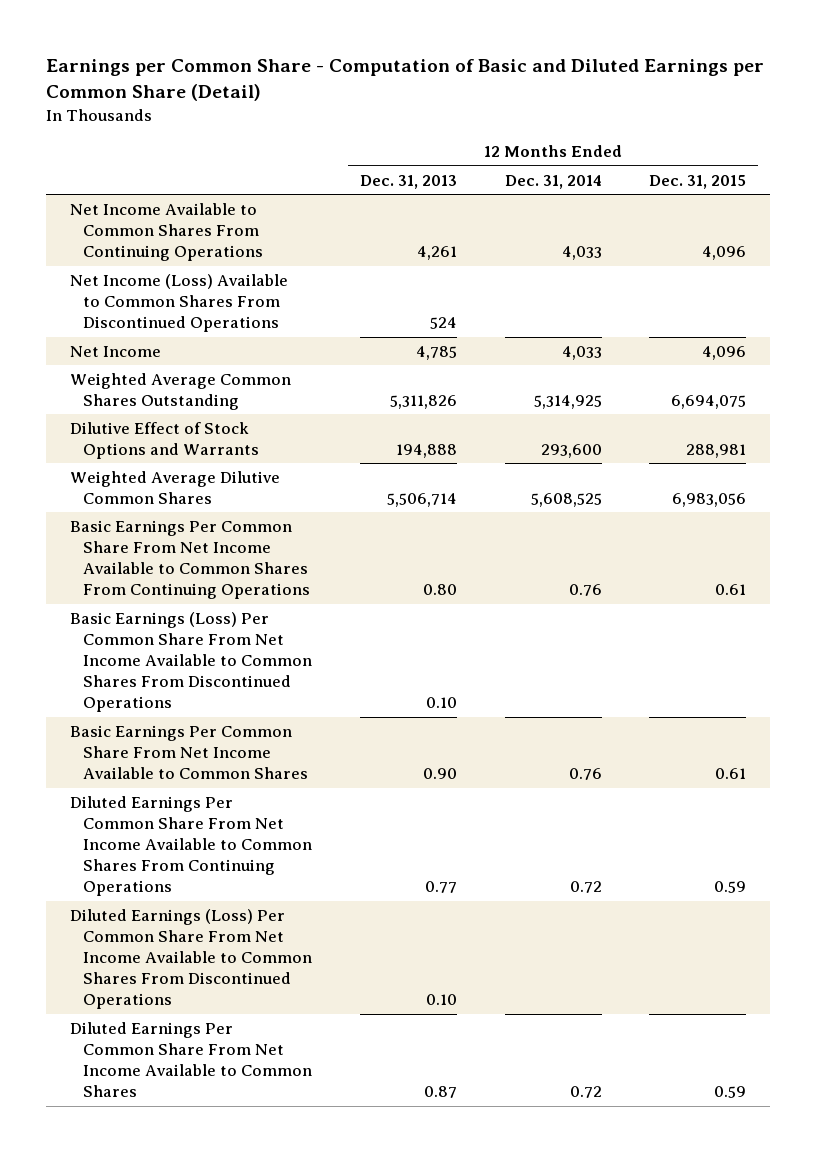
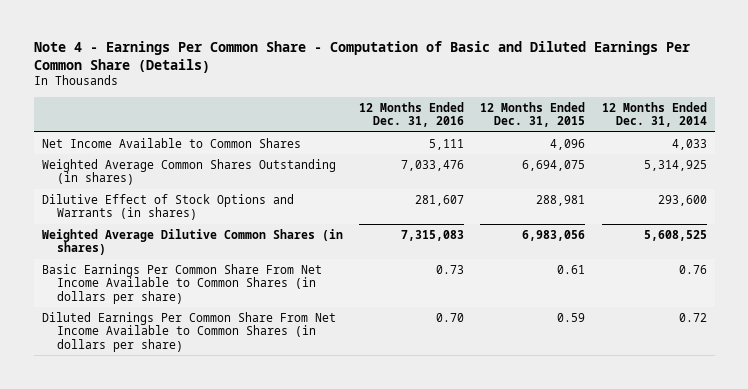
- Earnings per Common Share - Computation of Basic and Diluted Earnings per Common Share (Detail)
+ Note 4 - Earnings Per Common Share - Computation of Basic and Diluted Earnings Per Common Share (Details)
- | 12 Months Ended Dec. 31, 2013 | 12 Months Ended Dec. 31, 2014 | 12 Months Ended Dec. 31, 2015
+ | 12 Months Ended Dec. 31, 2016 | 12 Months Ended Dec. 31, 2015 | 12 Months Ended Dec. 31, 2014
- Net Income Available to Common Shares From Continuing Operations | 4,261 | 4,033 | 4,096
- Net Income (Loss) Available to Common Shares From Discontinued Operations | 524 | |
- Net Income | 4,785 | 4,033 | 4,096
- Weighted Average Common Shares Outstanding | 5,311,826 | 5,314,925 | 6,694,075
- Dilutive Effect of Stock Options and Warrants | 194,888 | 293,600 | 288,981
- Weighted Average Dilutive Common Shares | 5,506,714 | 5,608,525 | 6,983,056
- Basic Earnings Per Common Share From Net Income Available to Common Shares From Continuing Operations | 0.80 | 0.76 | 0.61
- Basic Earnings (Loss) Per Common Share From Net Income Available to Common Shares From Discontinued Operations | 0.10 | |
- Basic Earnings Per Common Share From Net Income Available to Common Shares | 0.90 | 0.76 | 0.61
- Diluted Earnings Per Common Share From Net Income Available to Common Shares From Continuing Operations | 0.77 | 0.72 | 0.59
- Diluted Earnings (Loss) Per Common Share From Net Income Available to Common Shares From Discontinued Operations | 0.10 | |
- Diluted Earnings Per Common Share From Net Income Available to Common Shares | 0.87 | 0.72 | 0.59
+ Net Income Available to Common Shares | 5,111 | 4,096 | 4,033
+ Weighted Average Common Shares Outstanding (in shares) | 7,033,476 | 6,694,075 | 5,314,925
+ Dilutive Effect of Stock Options and Warrants (in shares) | 281,607 | 288,981 | 293,600
+ Weighted Average Dilutive Common Shares (in shares) | 7,315,083 | 6,983,056 | 5,608,525
+ Basic Earnings Per Common Share From Net Income Available to Common Shares (in dollars per share) | 0.73 | 0.61 | 0.76
+ Diluted Earnings Per Common Share From Net Income Available to Common Shares (in dollars per share) | 0.70 | 0.59 | 0.72

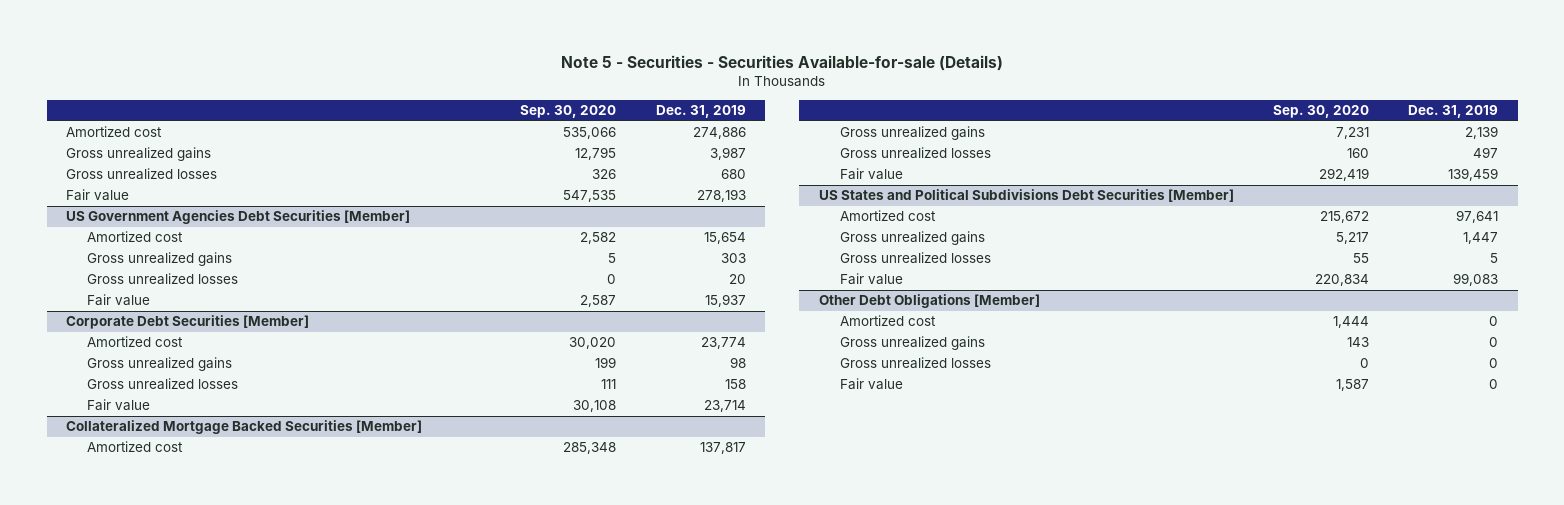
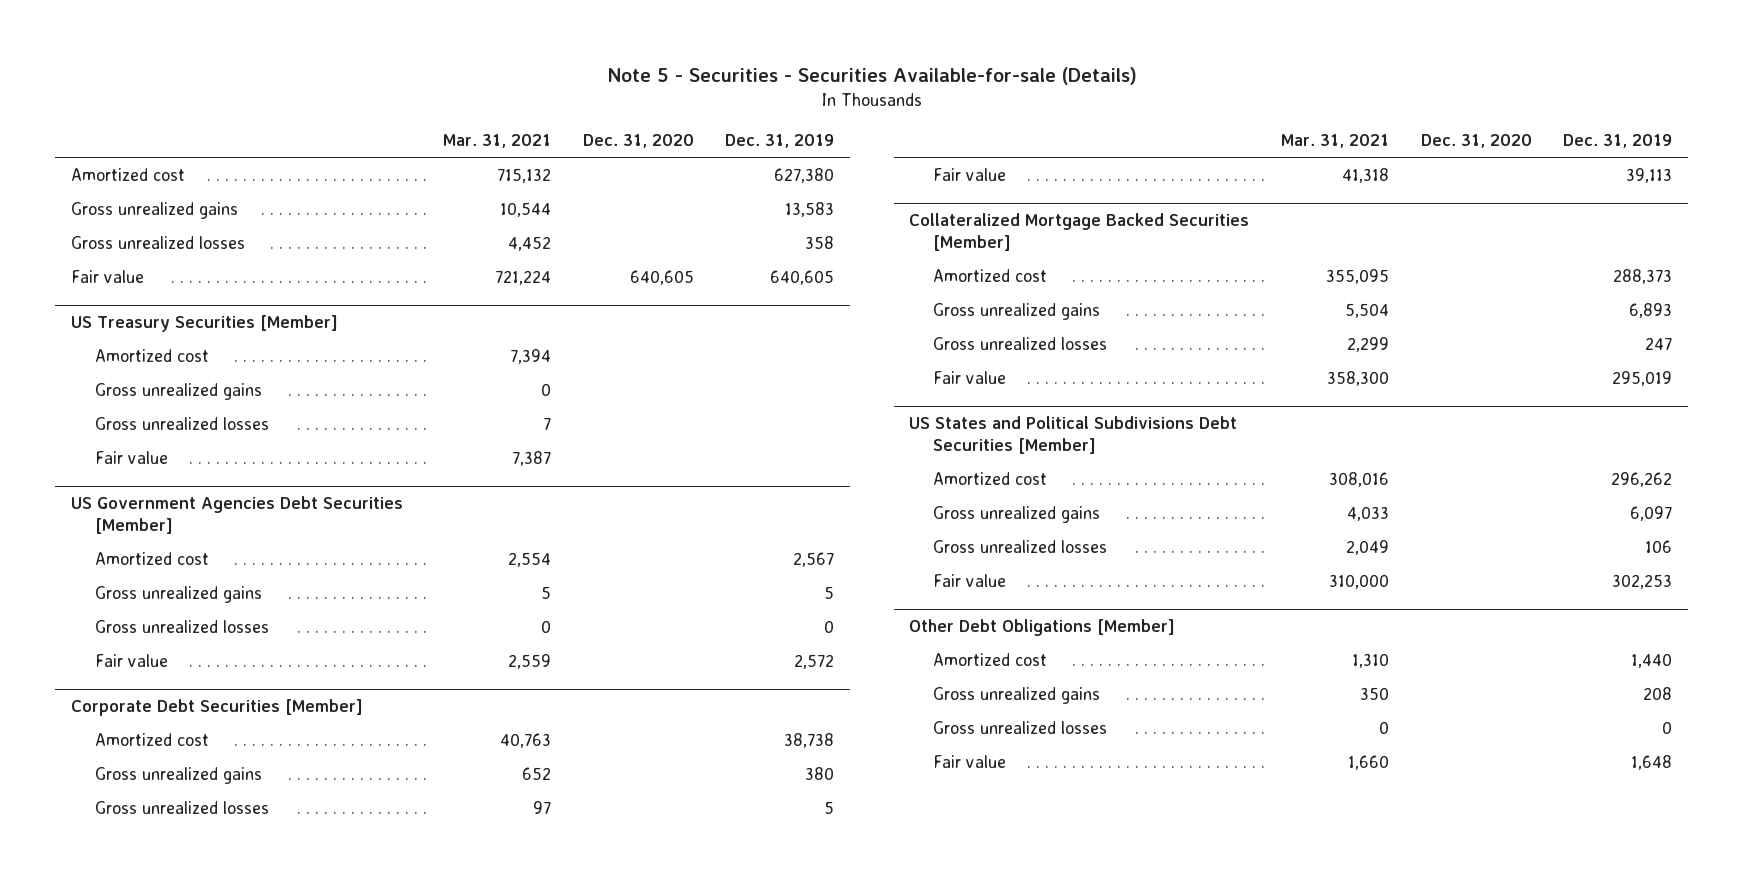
- | Sep. 30, 2020 | Dec. 31, 2019
+ | Mar. 31, 2021 | Dec. 31, 2020 | Dec. 31, 2019
- Amortized cost | 535,066 | 274,886
- Gross unrealized gains | 12,795 | 3,987
- Gross unrealized losses | 326 | 680
- Fair value | 547,535 | 278,193
+ Amortized cost | 715,132 | | 627,380
+ Gross unrealized gains | 10,544 | | 13,583
+ Gross unrealized losses | 4,452 | | 358
+ Fair value | 721,224 | 640,605 | 640,605
+ US Treasury Securities [Member]
+ Amortized cost | 7,394 | |
+ Gross unrealized gains | 0 | |
+ Gross unrealized losses | 7 | |
+ Fair value | 7,387 | |
@ US Government Agencies Debt Securities [Member]
- Amortized cost | 2,582 | 15,654
- Gross unrealized gains | 5 | 303
- Gross unrealized losses | 0 | 20
- Fair value | 2,587 | 15,937
+ Amortized cost | 2,554 | | 2,567
+ Gross unrealized gains | 5 | | 5
+ Gross unrealized losses | 0 | | 0
+ Fair value | 2,559 | | 2,572
@ Corporate Debt Securities [Member]
- Amortized cost | 30,020 | 23,774
- Gross unrealized gains | 199 | 98
- Gross unrealized losses | 111 | 158
- Fair value | 30,108 | 23,714
+ Amortized cost | 40,763 | | 38,738
+ Gross unrealized gains | 652 | | 380
+ Gross unrealized losses | 97 | | 5
+ Fair value | 41,318 | | 39,113
@ Collateralized Mortgage Backed Securities [Member]
- Amortized cost | 285,348 | 137,817
- Gross unrealized gains | 7,231 | 2,139
- Gross unrealized losses | 160 | 497
- Fair value | 292,419 | 139,459
+ Amortized cost | 355,095 | | 288,373
+ Gross unrealized gains | 5,504 | | 6,893
+ Gross unrealized losses | 2,299 | | 247
+ Fair value | 358,300 | | 295,019
@ US States and Political Subdivisions Debt Securities [Member]
- Amortized cost | 215,672 | 97,641
- Gross unrealized gains | 5,217 | 1,447
- Gross unrealized losses | 55 | 5
- Fair value | 220,834 | 99,083
+ Amortized cost | 308,016 | | 296,262
+ Gross unrealized gains | 4,033 | | 6,097
+ Gross unrealized losses | 2,049 | | 106
+ Fair value | 310,000 | | 302,253
@ Other Debt Obligations [Member]
- Amortized cost | 1,444 | 0
- Gross unrealized gains | 143 | 0
+ Amortized cost | 1,310 | | 1,440
+ Gross unrealized gains | 350 | | 208
- Fair value | 1,587 | 0
+ Fair value | 1,660 | | 1,648

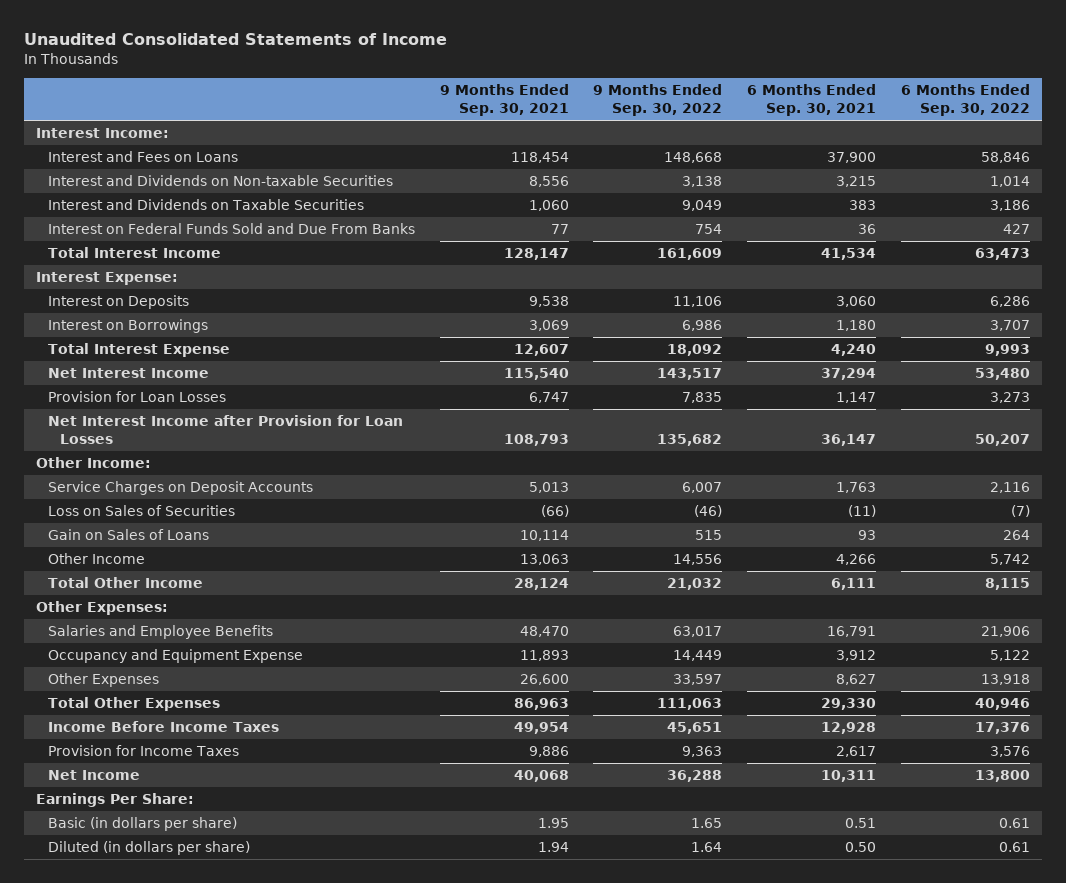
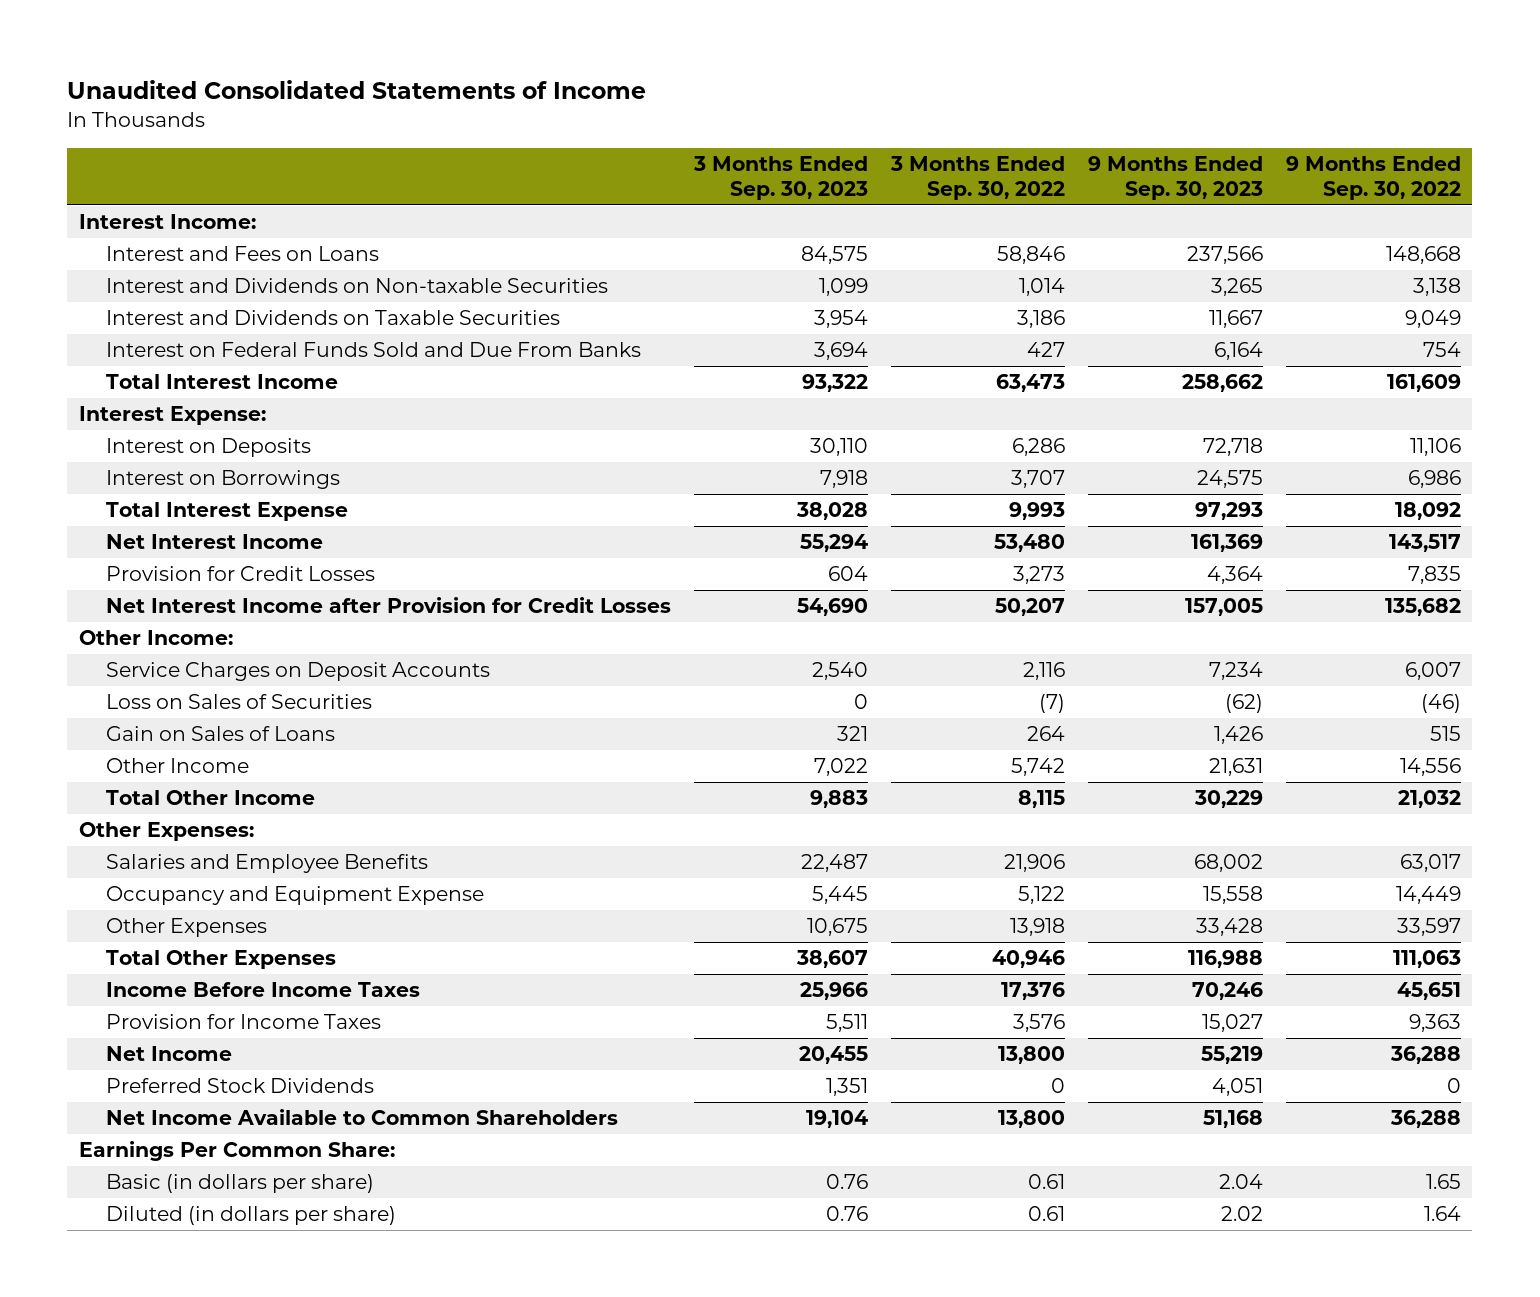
- | 9 Months Ended Sep. 30, 2021 | 9 Months Ended Sep. 30, 2022 | 6 Months Ended Sep. 30, 2021 | 6 Months Ended Sep. 30, 2022
+ | 3 Months Ended Sep. 30, 2023 | 3 Months Ended Sep. 30, 2022 | 9 Months Ended Sep. 30, 2023 | 9 Months Ended Sep. 30, 2022
- Provision for Loan Losses | 6,747 | 7,835 | 1,147 | 3,273
- Net Interest Income after Provision for Loan Losses | 108,793 | 135,682 | 36,147 | 50,207
+ Provision for Credit Losses | 604 | 3,273 | 4,364 | 7,835
+ Net Interest Income after Provision for Credit Losses | 54,690 | 50,207 | 157,005 | 135,682
- Earnings Per Share:
+ Preferred Stock Dividends | 1,351 | 0 | 4,051 | 0
+ Net Income Available to Common Shareholders | 19,104 | 13,800 | 51,168 | 36,288
+ Earnings Per Common Share:

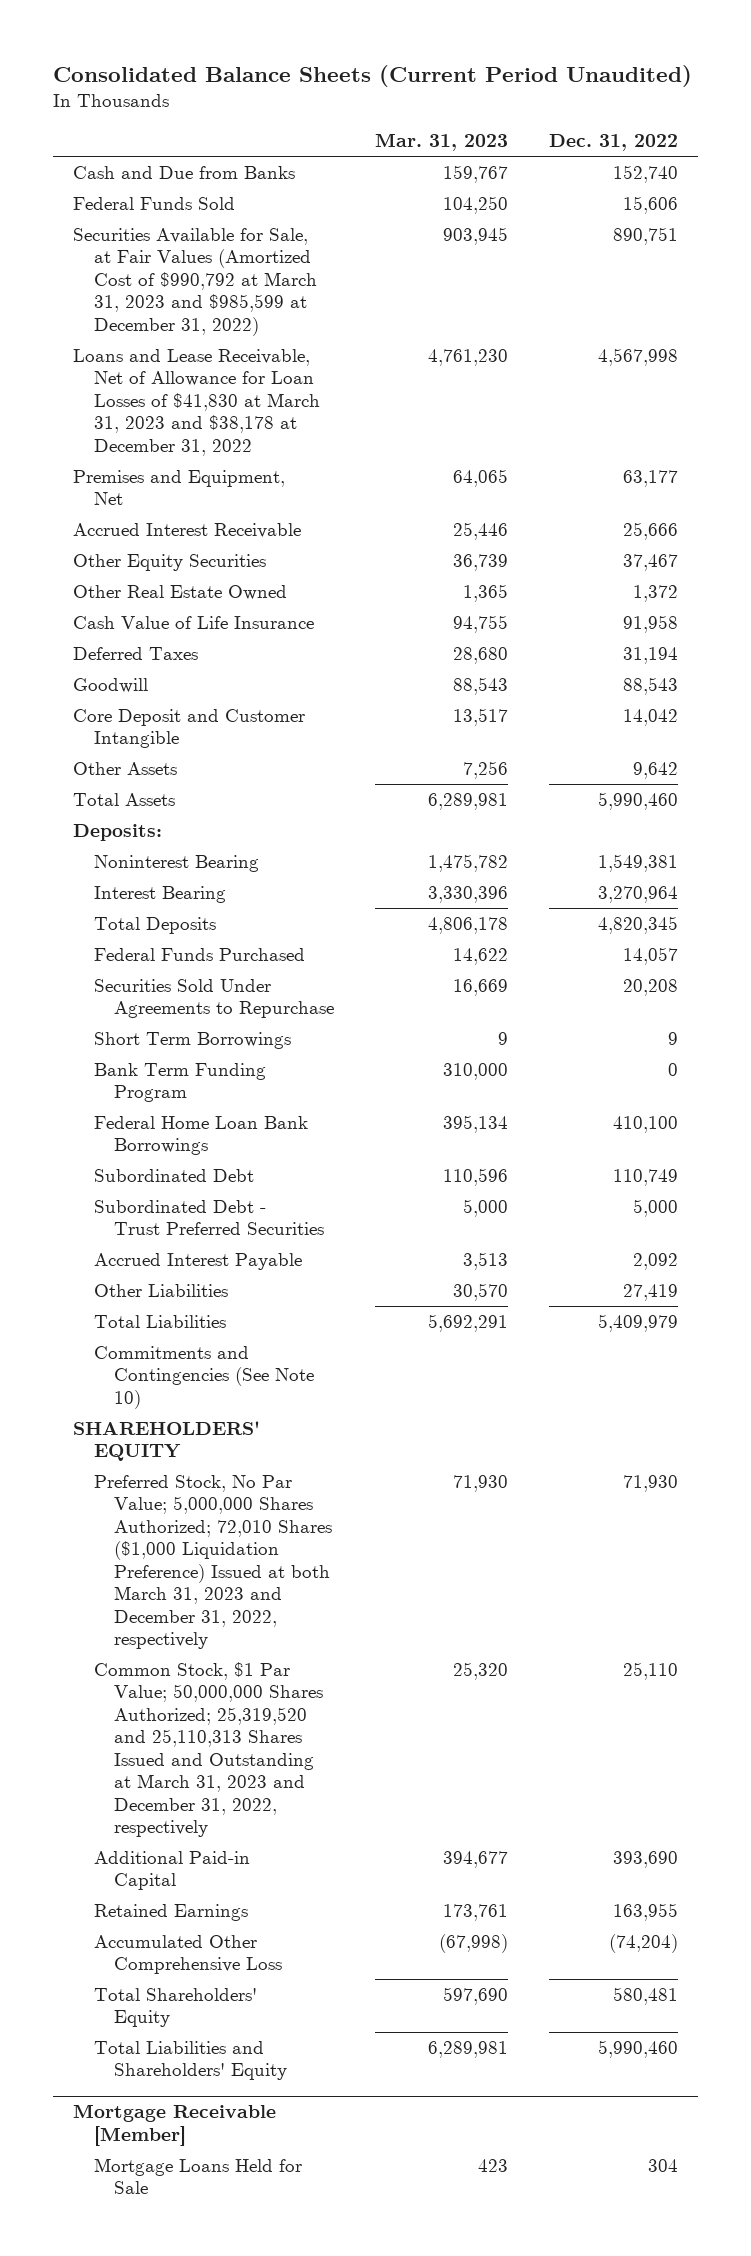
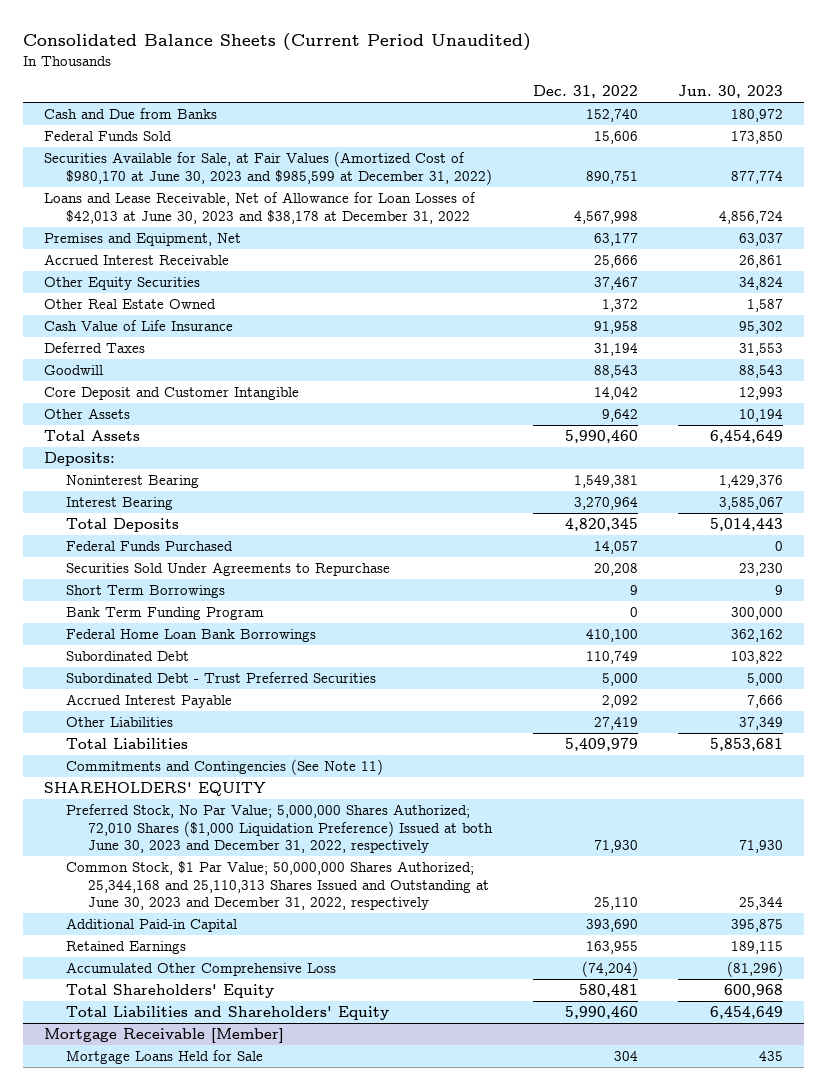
- | Mar. 31, 2023 | Dec. 31, 2022
+ | Dec. 31, 2022 | Jun. 30, 2023
- Securities Available for Sale, at Fair Values (Amortized Cost of $990,792 at March 31, 2023 and $985,599 at December 31, 2022) | 903,945 | 890,751
- Loans and Lease Receivable, Net of Allowance for Loan Losses of $41,830 at March 31, 2023 and $38,178 at December 31, 2022 | 4,761,230 | 4,567,998
+ Securities Available for Sale, at Fair Values (Amortized Cost of $980,170 at June 30, 2023 and $985,599 at December 31, 2022) | 890,751 | 877,774
+ Loans and Lease Receivable, Net of Allowance for Loan Losses of $42,013 at June 30, 2023 and $38,178 at December 31, 2022 | 4,567,998 | 4,856,724
- Commitments and Contingencies (See Note 10)
+ Commitments and Contingencies (See Note 11)
- Preferred Stock, No Par Value; 5,000,000 Shares Authorized; 72,010 Shares ($1,000 Liquidation Preference) Issued at both March 31, 2023 and December 31, 2022, respectively | 71,930 | 71,930
- Common Stock, $1 Par Value; 50,000,000 Shares Authorized; 25,319,520 and 25,110,313 Shares Issued and Outstanding at March 31, 2023 and December 31, 2022, respectively | 25,320 | 25,110
+ Preferred Stock, No Par Value; 5,000,000 Shares Authorized; 72,010 Shares ($1,000 Liquidation Preference) Issued at both June 30, 2023 and December 31, 2022, respectively | 71,930 | 71,930
+ Common Stock, $1 Par Value; 50,000,000 Shares Authorized; 25,344,168 and 25,110,313 Shares Issued and Outstanding at June 30, 2023 and December 31, 2022, respectively | 25,110 | 25,344

